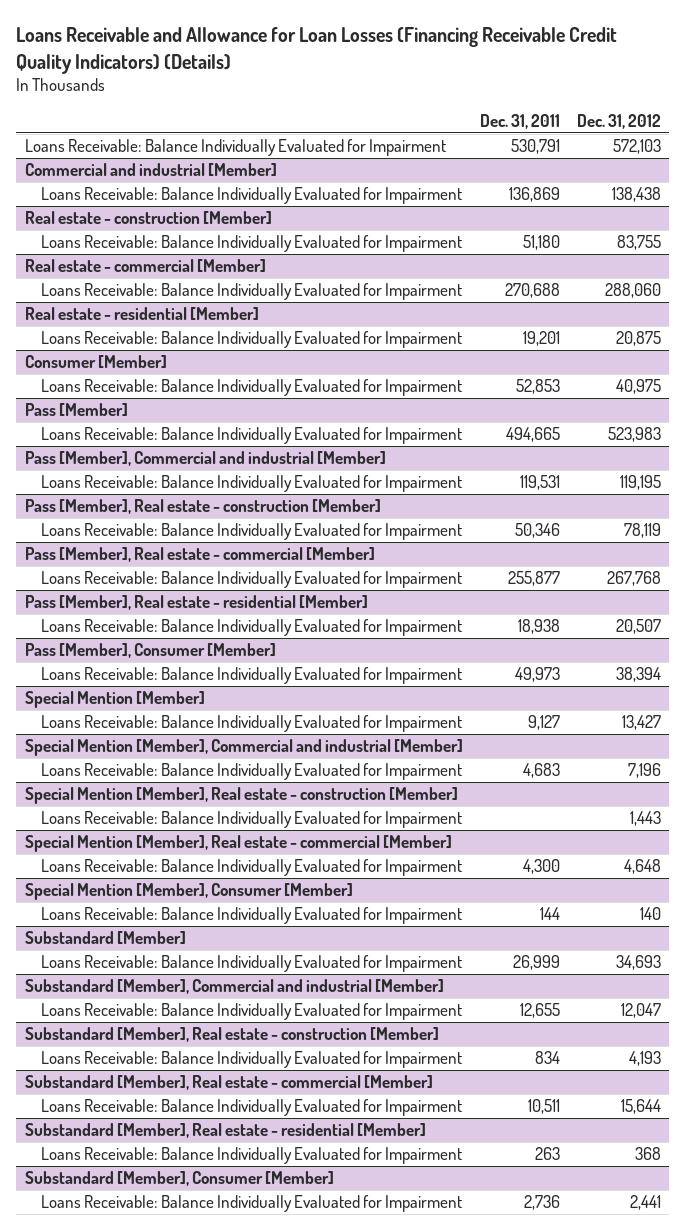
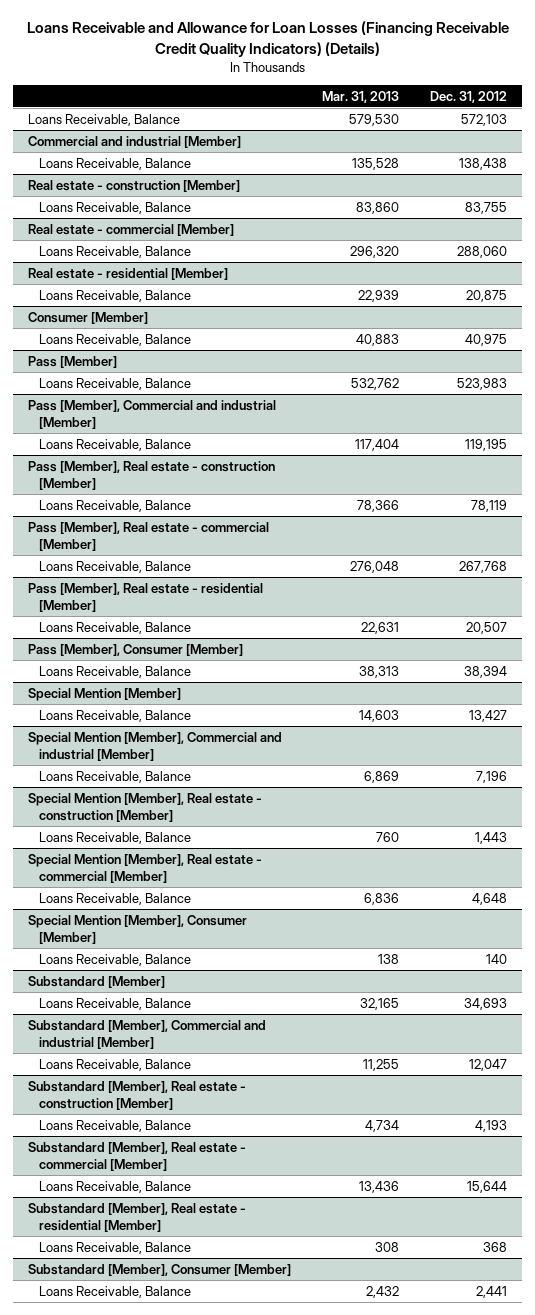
- | Dec. 31, 2011 | Dec. 31, 2012
+ | Mar. 31, 2013 | Dec. 31, 2012
- Loans Receivable: Balance Individually Evaluated for Impairment | 530,791 | 572,103
+ Loans Receivable, Balance | 579,530 | 572,103
@ Commercial and industrial [Member]
- Loans Receivable: Balance Individually Evaluated for Impairment | 136,869 | 138,438
+ Loans Receivable, Balance | 135,528 | 138,438
@ Real estate - construction [Member]
- Loans Receivable: Balance Individually Evaluated for Impairment | 51,180 | 83,755
+ Loans Receivable, Balance | 83,860 | 83,755
@ Real estate - commercial [Member]
- Loans Receivable: Balance Individually Evaluated for Impairment | 270,688 | 288,060
+ Loans Receivable, Balance | 296,320 | 288,060
@ Real estate - residential [Member]
- Loans Receivable: Balance Individually Evaluated for Impairment | 19,201 | 20,875
+ Loans Receivable, Balance | 22,939 | 20,875
@ Consumer [Member]
- Loans Receivable: Balance Individually Evaluated for Impairment | 52,853 | 40,975
+ Loans Receivable, Balance | 40,883 | 40,975
@ Pass [Member]
- Loans Receivable: Balance Individually Evaluated for Impairment | 494,665 | 523,983
+ Loans Receivable, Balance | 532,762 | 523,983
@ Pass [Member], Commercial and industrial [Member]
- Loans Receivable: Balance Individually Evaluated for Impairment | 119,531 | 119,195
+ Loans Receivable, Balance | 117,404 | 119,195
@ Pass [Member], Real estate - construction [Member]
- Loans Receivable: Balance Individually Evaluated for Impairment | 50,346 | 78,119
+ Loans Receivable, Balance | 78,366 | 78,119
@ Pass [Member], Real estate - commercial [Member]
- Loans Receivable: Balance Individually Evaluated for Impairment | 255,877 | 267,768
+ Loans Receivable, Balance | 276,048 | 267,768
@ Pass [Member], Real estate - residential [Member]
- Loans Receivable: Balance Individually Evaluated for Impairment | 18,938 | 20,507
+ Loans Receivable, Balance | 22,631 | 20,507
@ Pass [Member], Consumer [Member]
- Loans Receivable: Balance Individually Evaluated for Impairment | 49,973 | 38,394
+ Loans Receivable, Balance | 38,313 | 38,394
@ Special Mention [Member]
- Loans Receivable: Balance Individually Evaluated for Impairment | 9,127 | 13,427
+ Loans Receivable, Balance | 14,603 | 13,427
@ Special Mention [Member], Commercial and industrial [Member]
- Loans Receivable: Balance Individually Evaluated for Impairment | 4,683 | 7,196
+ Loans Receivable, Balance | 6,869 | 7,196
@ Special Mention [Member], Real estate - construction [Member]
- Loans Receivable: Balance Individually Evaluated for Impairment | | 1,443
+ Loans Receivable, Balance | 760 | 1,443
@ Special Mention [Member], Real estate - commercial [Member]
- Loans Receivable: Balance Individually Evaluated for Impairment | 4,300 | 4,648
+ Loans Receivable, Balance | 6,836 | 4,648
@ Special Mention [Member], Consumer [Member]
- Loans Receivable: Balance Individually Evaluated for Impairment | 144 | 140
+ Loans Receivable, Balance | 138 | 140
@ Substandard [Member]
- Loans Receivable: Balance Individually Evaluated for Impairment | 26,999 | 34,693
+ Loans Receivable, Balance | 32,165 | 34,693
@ Substandard [Member], Commercial and industrial [Member]
- Loans Receivable: Balance Individually Evaluated for Impairment | 12,655 | 12,047
+ Loans Receivable, Balance | 11,255 | 12,047
@ Substandard [Member], Real estate - construction [Member]
- Loans Receivable: Balance Individually Evaluated for Impairment | 834 | 4,193
+ Loans Receivable, Balance | 4,734 | 4,193
@ Substandard [Member], Real estate - commercial [Member]
- Loans Receivable: Balance Individually Evaluated for Impairment | 10,511 | 15,644
+ Loans Receivable, Balance | 13,436 | 15,644
@ Substandard [Member], Real estate - residential [Member]
- Loans Receivable: Balance Individually Evaluated for Impairment | 263 | 368
+ Loans Receivable, Balance | 308 | 368
@ Substandard [Member], Consumer [Member]
- Loans Receivable: Balance Individually Evaluated for Impairment | 2,736 | 2,441
+ Loans Receivable, Balance | 2,432 | 2,441

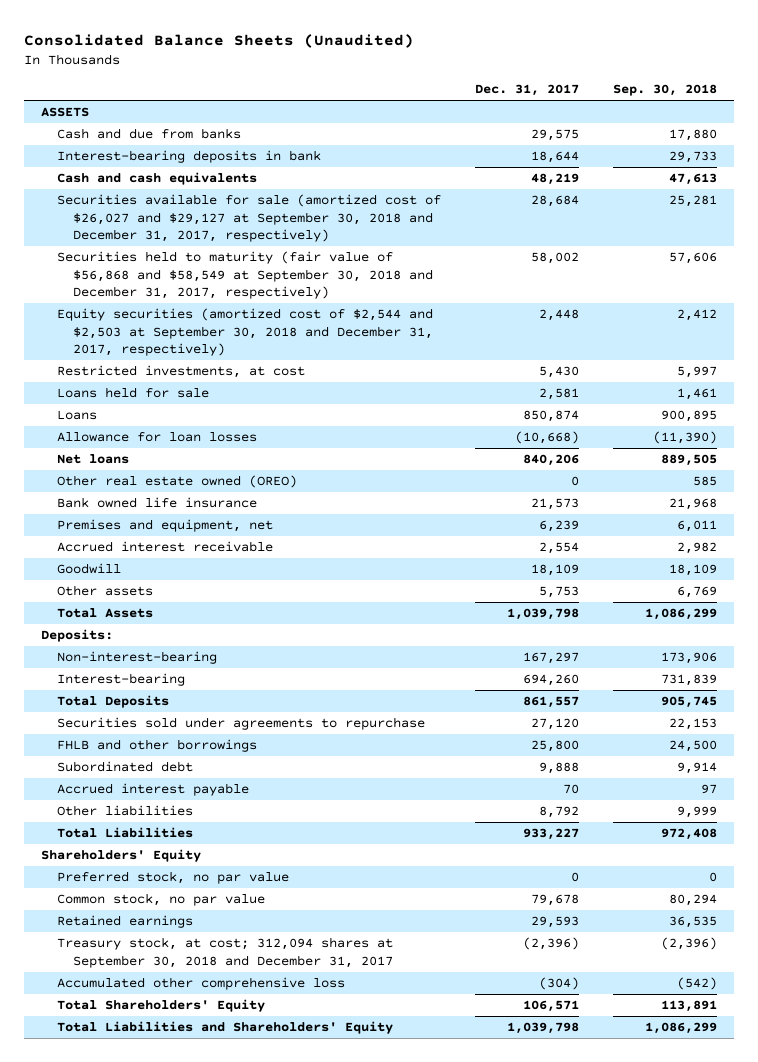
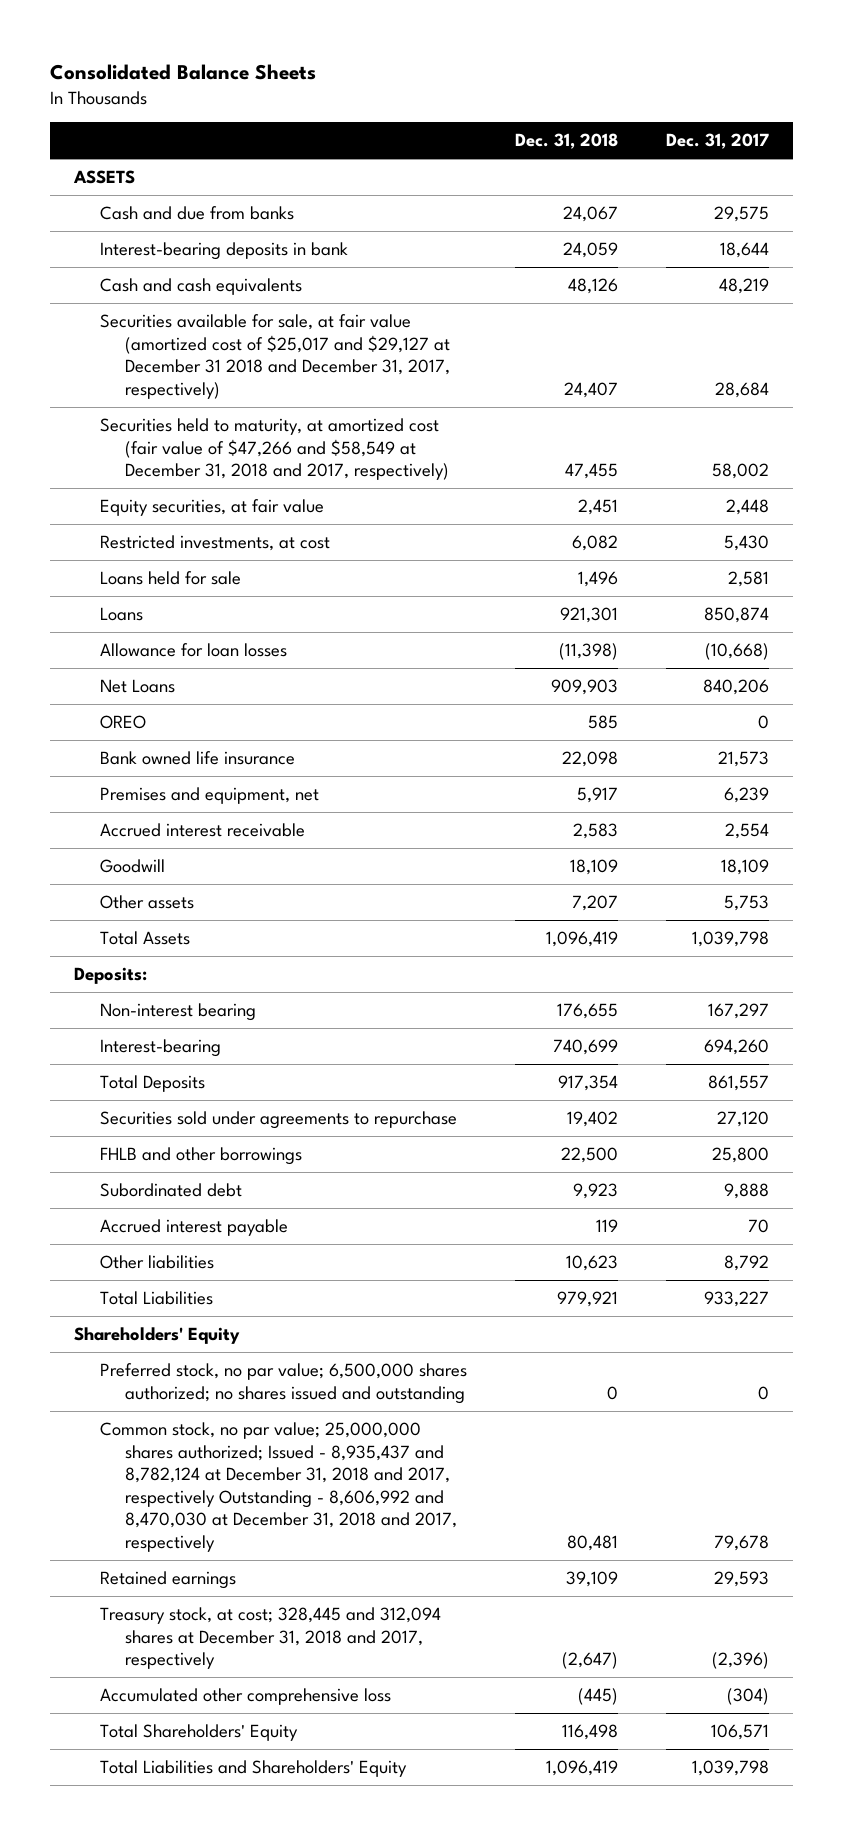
- Consolidated Balance Sheets (Unaudited)
+ Consolidated Balance Sheets
- | Dec. 31, 2017 | Sep. 30, 2018
+ | Dec. 31, 2018 | Dec. 31, 2017
- Securities available for sale (amortized cost of $26,027 and $29,127 at September 30, 2018 and December 31, 2017, respectively) | 28,684 | 25,281
- Securities held to maturity (fair value of $56,868 and $58,549 at September 30, 2018 and December 31, 2017, respectively) | 58,002 | 57,606
- Equity securities (amortized cost of $2,544 and $2,503 at September 30, 2018 and December 31, 2017, respectively) | 2,448 | 2,412
+ Securities available for sale, at fair value (amortized cost of $25,017 and $29,127 at December 31 2018 and December 31, 2017, respectively) | 24,407 | 28,684
+ Securities held to maturity, at amortized cost (fair value of $47,266 and $58,549 at December 31, 2018 and 2017, respectively) | 47,455 | 58,002
+ Equity securities, at fair value | 2,451 | 2,448
- Net loans | 840,206 | 889,505
- Other real estate owned (OREO) | 0 | 585
+ Net Loans | 909,903 | 840,206
+ OREO | 585 | 0
- Non-interest-bearing | 167,297 | 173,906
+ Non-interest bearing | 176,655 | 167,297
- Preferred stock, no par value | 0 | 0
- Common stock, no par value | 79,678 | 80,294
+ Preferred stock, no par value; 6,500,000 shares authorized; no shares issued and outstanding | 0 | 0
+ Common stock, no par value; 25,000,000 shares authorized; Issued - 8,935,437 and 8,782,124 at December 31, 2018 and 2017, respectively Outstanding - 8,606,992 and 8,470,030 at December 31, 2018 and 2017, respectively | 80,481 | 79,678
- Treasury stock, at cost; 312,094 shares at September 30, 2018 and December 31, 2017 | (2,396) | (2,396)
+ Treasury stock, at cost; 328,445 and 312,094 shares at December 31, 2018 and 2017, respectively | (2,647) | (2,396)

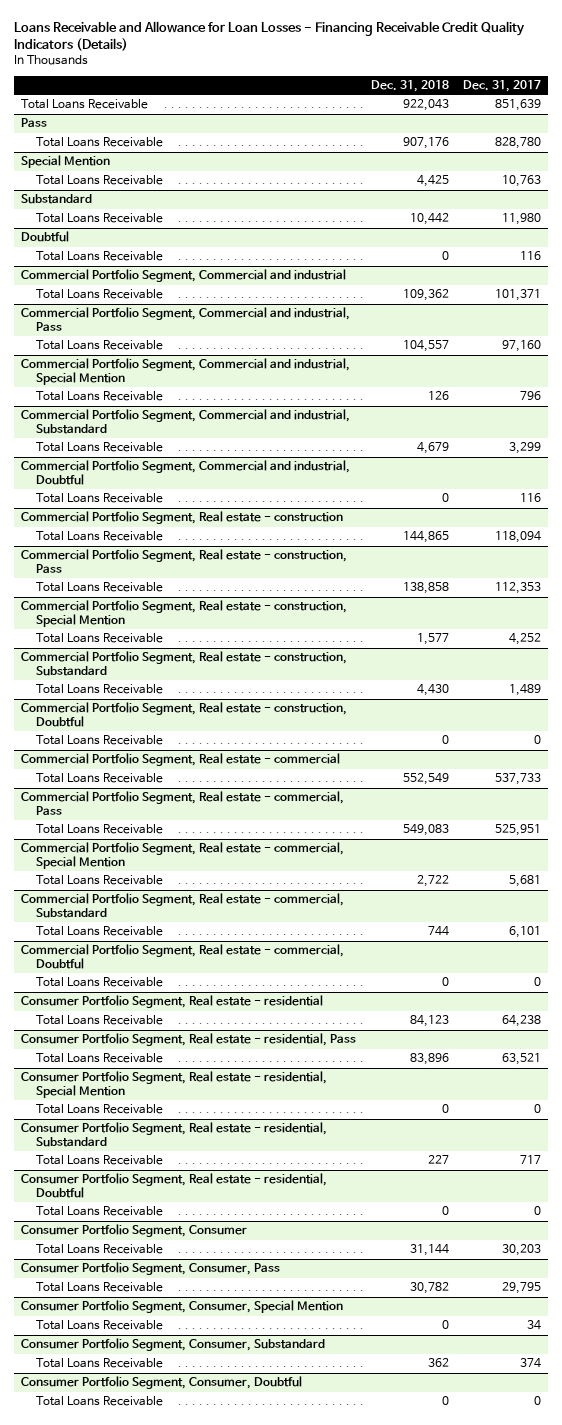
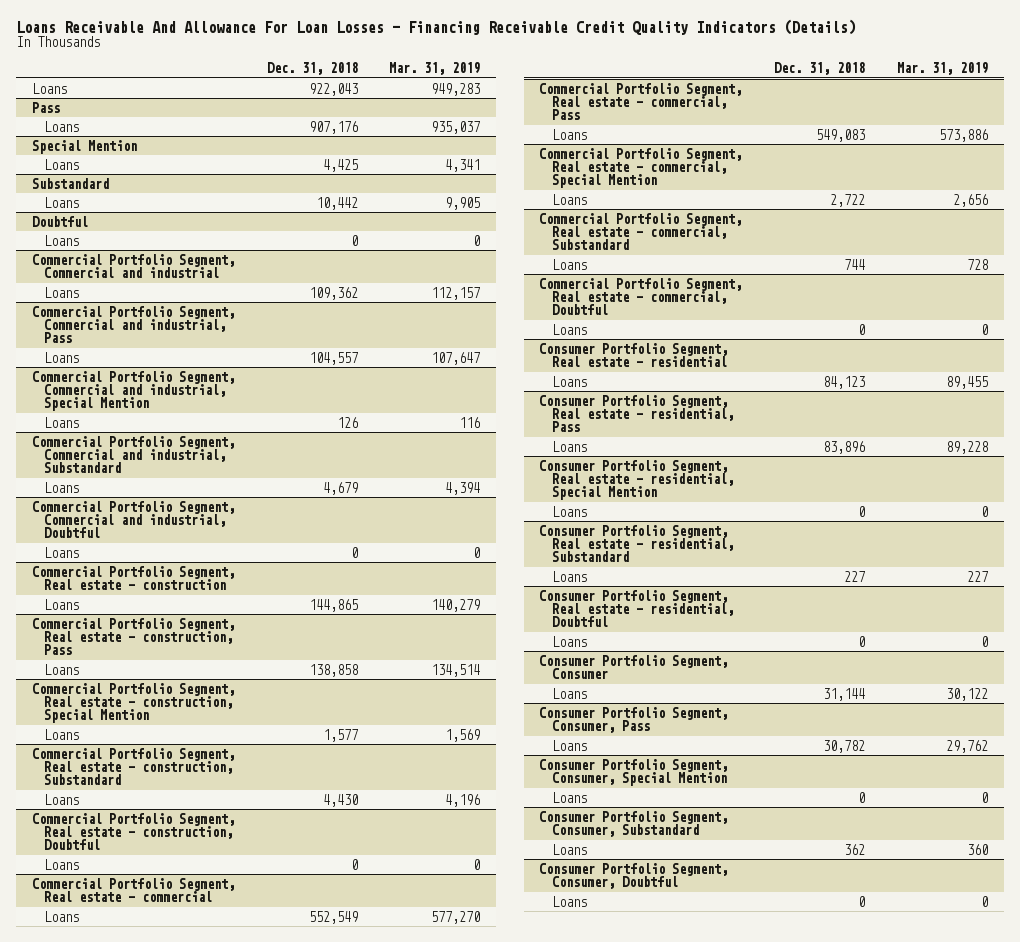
- Loans Receivable and Allowance for Loan Losses - Financing Receivable Credit Quality Indicators (Details)
+ Loans Receivable And Allowance For Loan Losses - Financing Receivable Credit Quality Indicators (Details)
- | Dec. 31, 2018 | Dec. 31, 2017
+ | Dec. 31, 2018 | Mar. 31, 2019
- Total Loans Receivable | 922,043 | 851,639
+ Loans | 922,043 | 949,283
@ Pass
- Total Loans Receivable | 907,176 | 828,780
+ Loans | 907,176 | 935,037
@ Special Mention
- Total Loans Receivable | 4,425 | 10,763
+ Loans | 4,425 | 4,341
@ Substandard
- Total Loans Receivable | 10,442 | 11,980
+ Loans | 10,442 | 9,905
@ Doubtful
- Total Loans Receivable | 0 | 116
+ Loans | 0 | 0
@ Commercial Portfolio Segment, Commercial and industrial
- Total Loans Receivable | 109,362 | 101,371
+ Loans | 109,362 | 112,157
@ Commercial Portfolio Segment, Commercial and industrial, Pass
- Total Loans Receivable | 104,557 | 97,160
+ Loans | 104,557 | 107,647
@ Commercial Portfolio Segment, Commercial and industrial, Special Mention
- Total Loans Receivable | 126 | 796
+ Loans | 126 | 116
@ Commercial Portfolio Segment, Commercial and industrial, Substandard
- Total Loans Receivable | 4,679 | 3,299
+ Loans | 4,679 | 4,394
@ Commercial Portfolio Segment, Commercial and industrial, Doubtful
- Total Loans Receivable | 0 | 116
+ Loans | 0 | 0
@ Commercial Portfolio Segment, Real estate - construction
- Total Loans Receivable | 144,865 | 118,094
+ Loans | 144,865 | 140,279
@ Commercial Portfolio Segment, Real estate - construction, Pass
- Total Loans Receivable | 138,858 | 112,353
+ Loans | 138,858 | 134,514
@ Commercial Portfolio Segment, Real estate - construction, Special Mention
- Total Loans Receivable | 1,577 | 4,252
+ Loans | 1,577 | 1,569
@ Commercial Portfolio Segment, Real estate - construction, Substandard
- Total Loans Receivable | 4,430 | 1,489
+ Loans | 4,430 | 4,196
@ Commercial Portfolio Segment, Real estate - construction, Doubtful
- Total Loans Receivable | 0 | 0
+ Loans | 0 | 0
@ Commercial Portfolio Segment, Real estate - commercial
- Total Loans Receivable | 552,549 | 537,733
+ Loans | 552,549 | 577,270
@ Commercial Portfolio Segment, Real estate - commercial, Pass
- Total Loans Receivable | 549,083 | 525,951
+ Loans | 549,083 | 573,886
@ Commercial Portfolio Segment, Real estate - commercial, Special Mention
- Total Loans Receivable | 2,722 | 5,681
+ Loans | 2,722 | 2,656
@ Commercial Portfolio Segment, Real estate - commercial, Substandard
- Total Loans Receivable | 744 | 6,101
+ Loans | 744 | 728
@ Commercial Portfolio Segment, Real estate - commercial, Doubtful
- Total Loans Receivable | 0 | 0
+ Loans | 0 | 0
@ Consumer Portfolio Segment, Real estate - residential
- Total Loans Receivable | 84,123 | 64,238
+ Loans | 84,123 | 89,455
@ Consumer Portfolio Segment, Real estate - residential, Pass
- Total Loans Receivable | 83,896 | 63,521
+ Loans | 83,896 | 89,228
@ Consumer Portfolio Segment, Real estate - residential, Special Mention
- Total Loans Receivable | 0 | 0
+ Loans | 0 | 0
@ Consumer Portfolio Segment, Real estate - residential, Substandard
- Total Loans Receivable | 227 | 717
+ Loans | 227 | 227
@ Consumer Portfolio Segment, Real estate - residential, Doubtful
- Total Loans Receivable | 0 | 0
+ Loans | 0 | 0
@ Consumer Portfolio Segment, Consumer
- Total Loans Receivable | 31,144 | 30,203
+ Loans | 31,144 | 30,122
@ Consumer Portfolio Segment, Consumer, Pass
- Total Loans Receivable | 30,782 | 29,795
+ Loans | 30,782 | 29,762
@ Consumer Portfolio Segment, Consumer, Special Mention
- Total Loans Receivable | 0 | 34
+ Loans | 0 | 0
@ Consumer Portfolio Segment, Consumer, Substandard
- Total Loans Receivable | 362 | 374
+ Loans | 362 | 360
@ Consumer Portfolio Segment, Consumer, Doubtful
- Total Loans Receivable | 0 | 0
+ Loans | 0 | 0

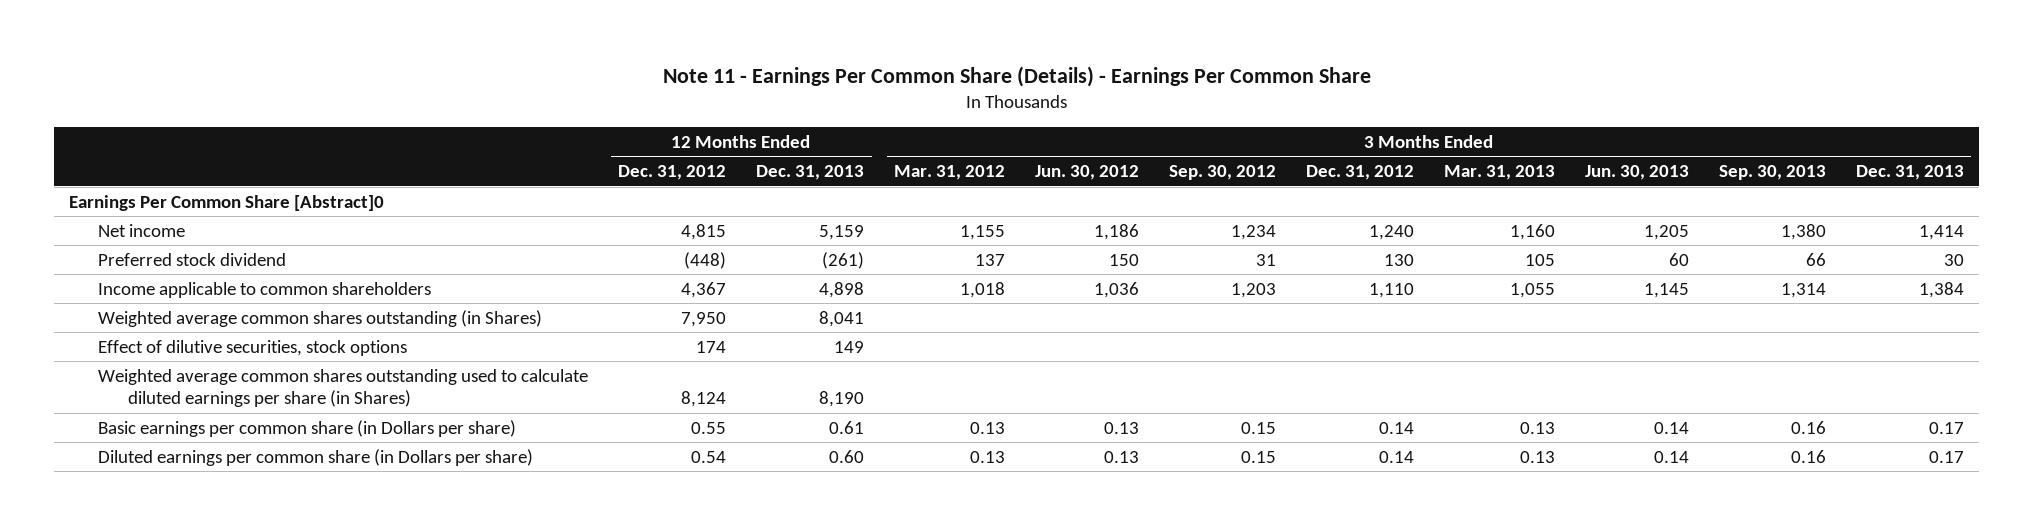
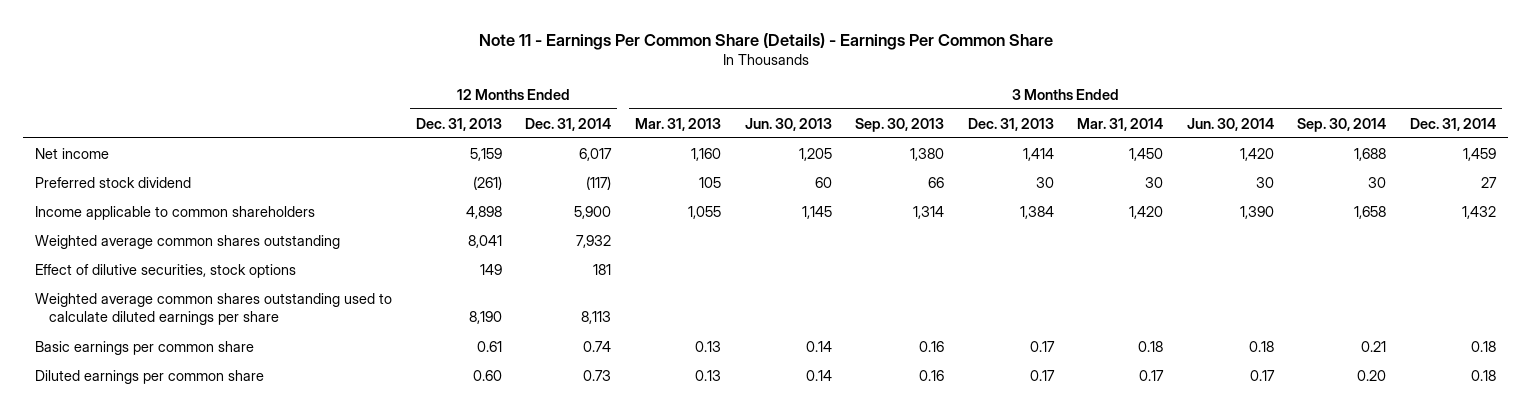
- | 12 Months Ended Dec. 31, 2012 | 12 Months Ended Dec. 31, 2013 | 3 Months Ended Mar. 31, 2012 | 3 Months Ended Jun. 30, 2012 | 3 Months Ended Sep. 30, 2012 | 3 Months Ended Dec. 31, 2012 | 3 Months Ended Mar. 31, 2013 | 3 Months Ended Jun. 30, 2013 | 3 Months Ended Sep. 30, 2013 | 3 Months Ended Dec. 31, 2013
+ | 12 Months Ended Dec. 31, 2013 | 12 Months Ended Dec. 31, 2014 | 3 Months Ended Mar. 31, 2013 | 3 Months Ended Jun. 30, 2013 | 3 Months Ended Sep. 30, 2013 | 3 Months Ended Dec. 31, 2013 | 3 Months Ended Mar. 31, 2014 | 3 Months Ended Jun. 30, 2014 | 3 Months Ended Sep. 30, 2014 | 3 Months Ended Dec. 31, 2014
- Earnings Per Common Share [Abstract]0
- Weighted average common shares outstanding (in Shares) | 7,950 | 8,041 | | | | | | | |
+ Weighted average common shares outstanding | 8,041 | 7,932 | | | | | | | |
- Weighted average common shares outstanding used to calculate diluted earnings per share (in Shares) | 8,124 | 8,190 | | | | | | | |
- Basic earnings per common share (in Dollars per share) | 0.55 | 0.61 | 0.13 | 0.13 | 0.15 | 0.14 | 0.13 | 0.14 | 0.16 | 0.17
- Diluted earnings per common share (in Dollars per share) | 0.54 | 0.60 | 0.13 | 0.13 | 0.15 | 0.14 | 0.13 | 0.14 | 0.16 | 0.17
+ Weighted average common shares outstanding used to calculate diluted earnings per share | 8,190 | 8,113 | | | | | | | |
+ Basic earnings per common share | 0.61 | 0.74 | 0.13 | 0.14 | 0.16 | 0.17 | 0.18 | 0.18 | 0.21 | 0.18
+ Diluted earnings per common share | 0.60 | 0.73 | 0.13 | 0.14 | 0.16 | 0.17 | 0.17 | 0.17 | 0.20 | 0.18

